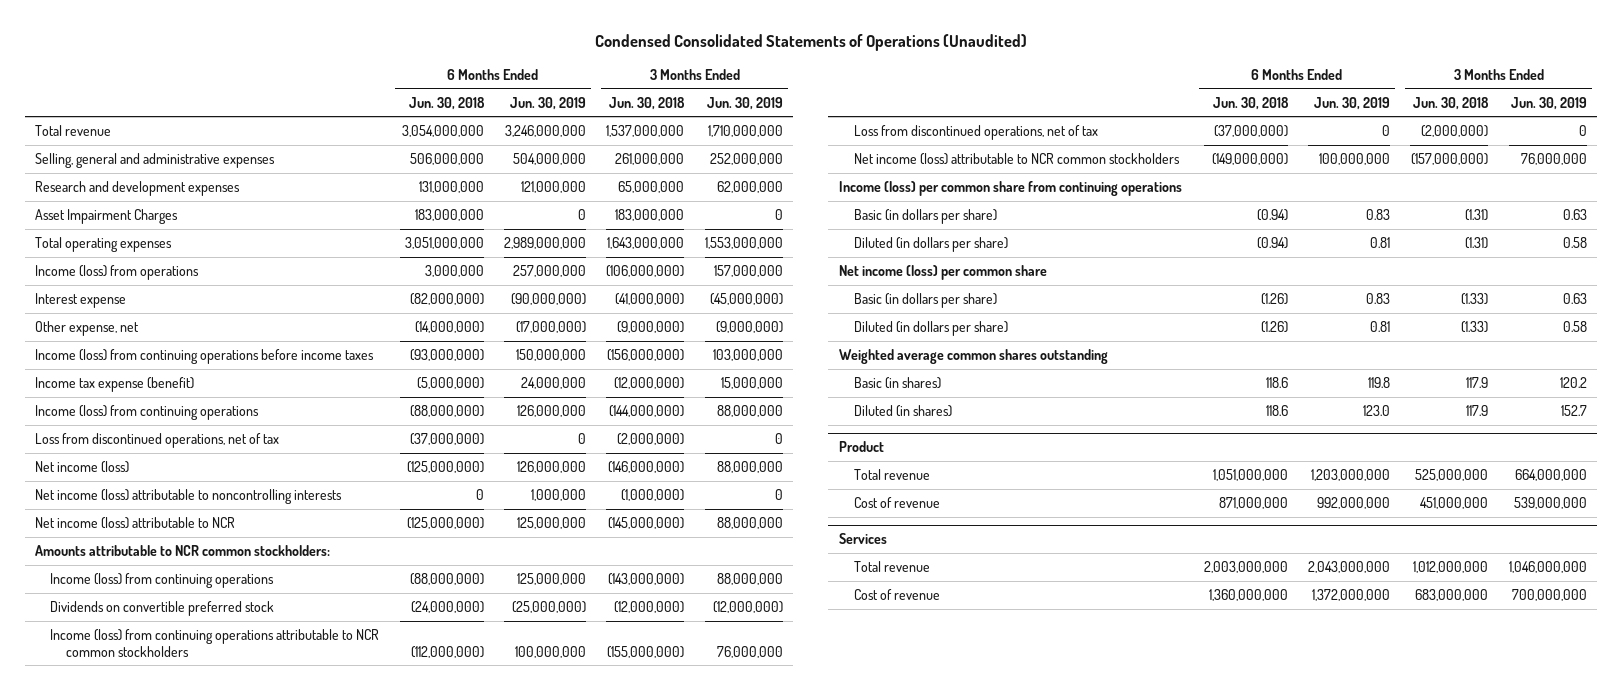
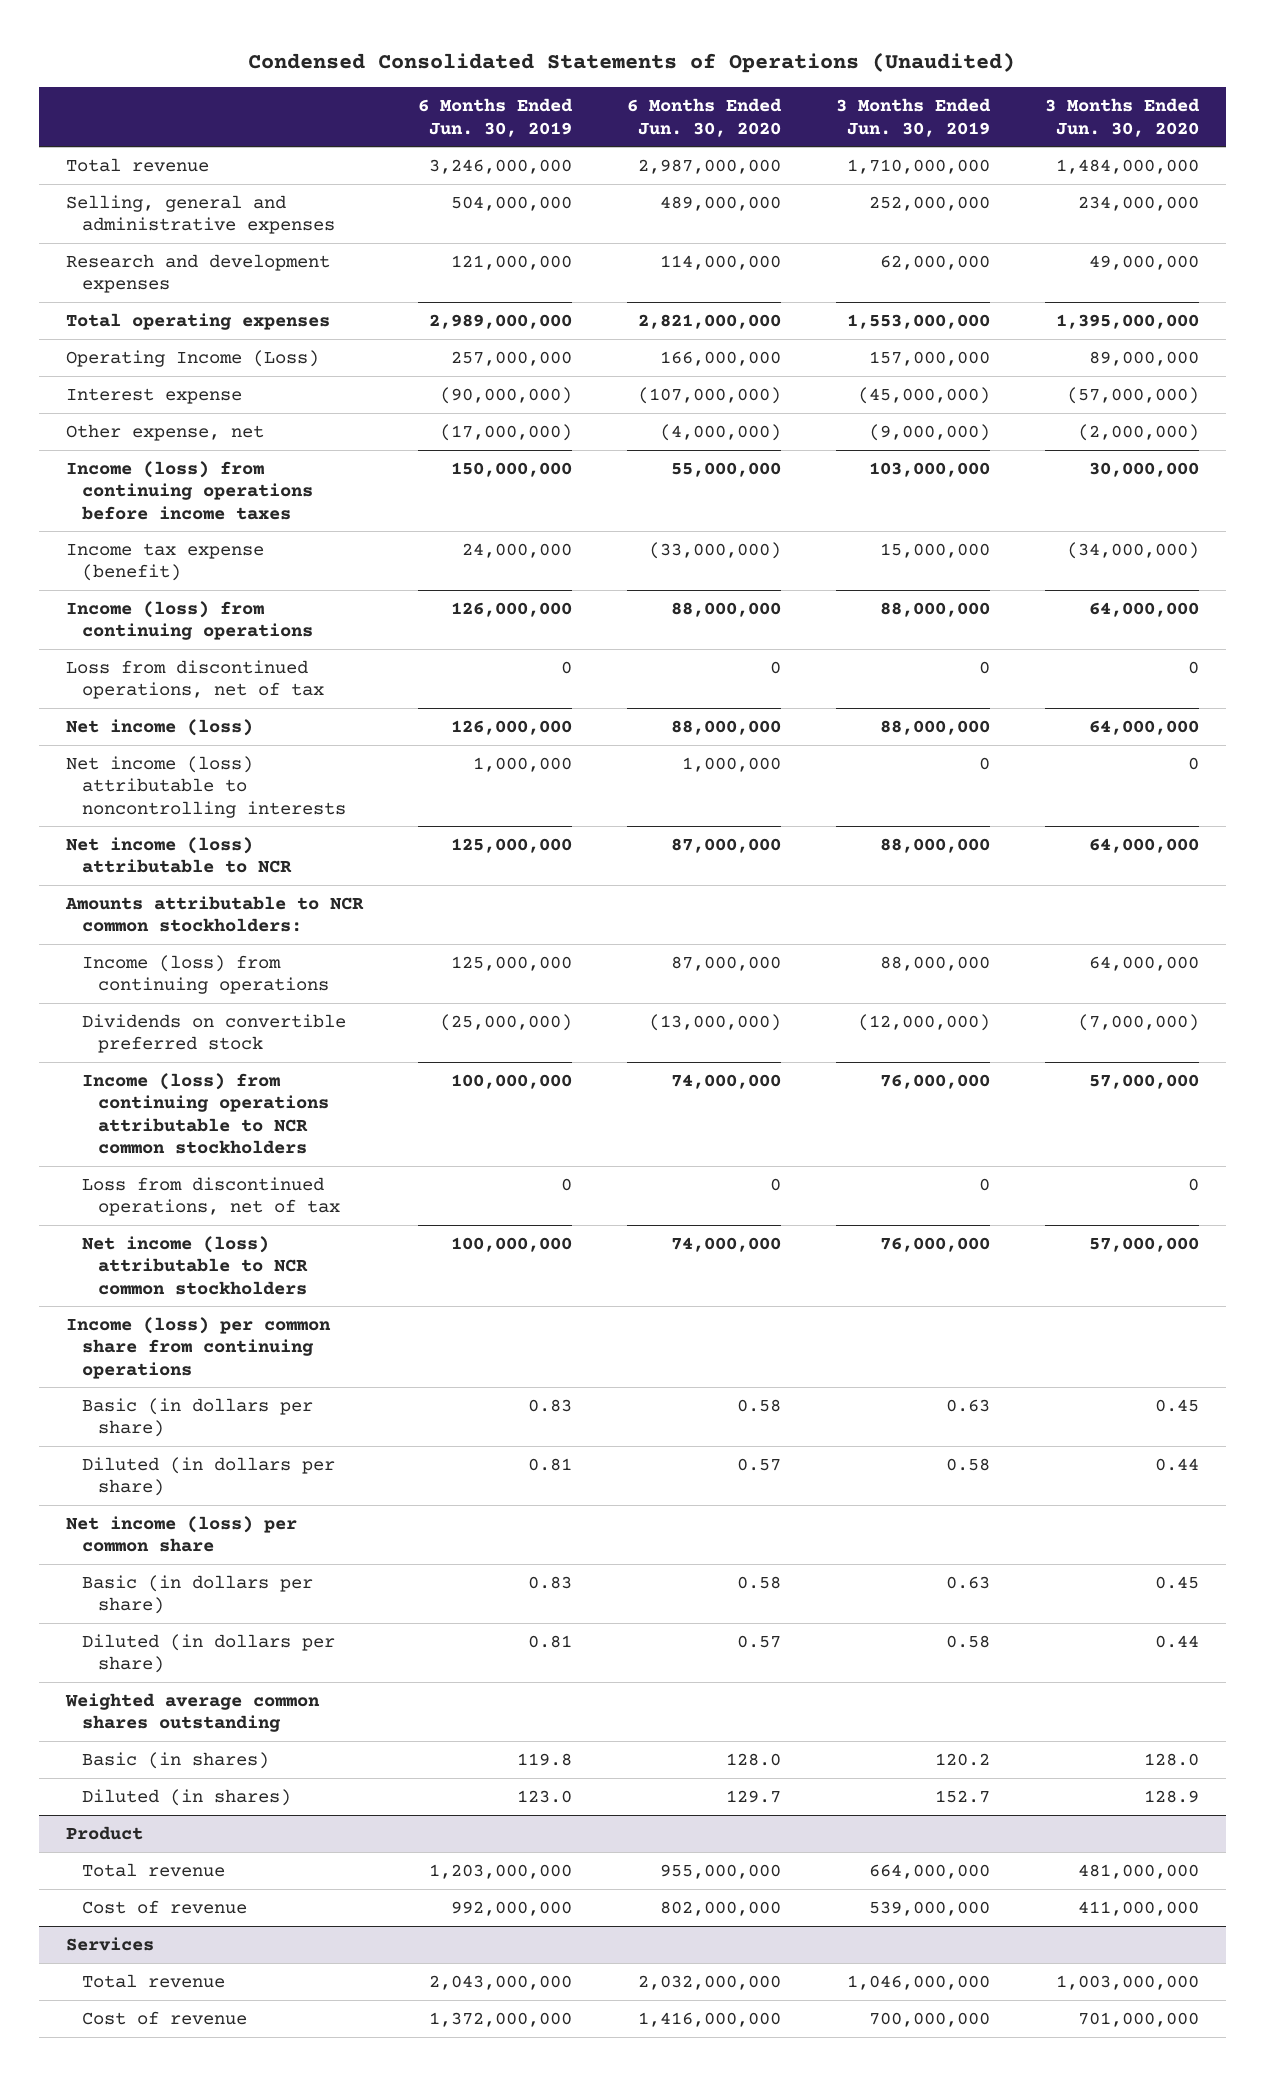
- | 6 Months Ended Jun. 30, 2018 | 6 Months Ended Jun. 30, 2019 | 3 Months Ended Jun. 30, 2018 | 3 Months Ended Jun. 30, 2019
+ | 6 Months Ended Jun. 30, 2019 | 6 Months Ended Jun. 30, 2020 | 3 Months Ended Jun. 30, 2019 | 3 Months Ended Jun. 30, 2020
- Asset Impairment Charges | 183,000,000 | 0 | 183,000,000 | 0
- Income (loss) from operations | 3,000,000 | 257,000,000 | (106,000,000) | 157,000,000
+ Operating Income (Loss) | 257,000,000 | 166,000,000 | 157,000,000 | 89,000,000

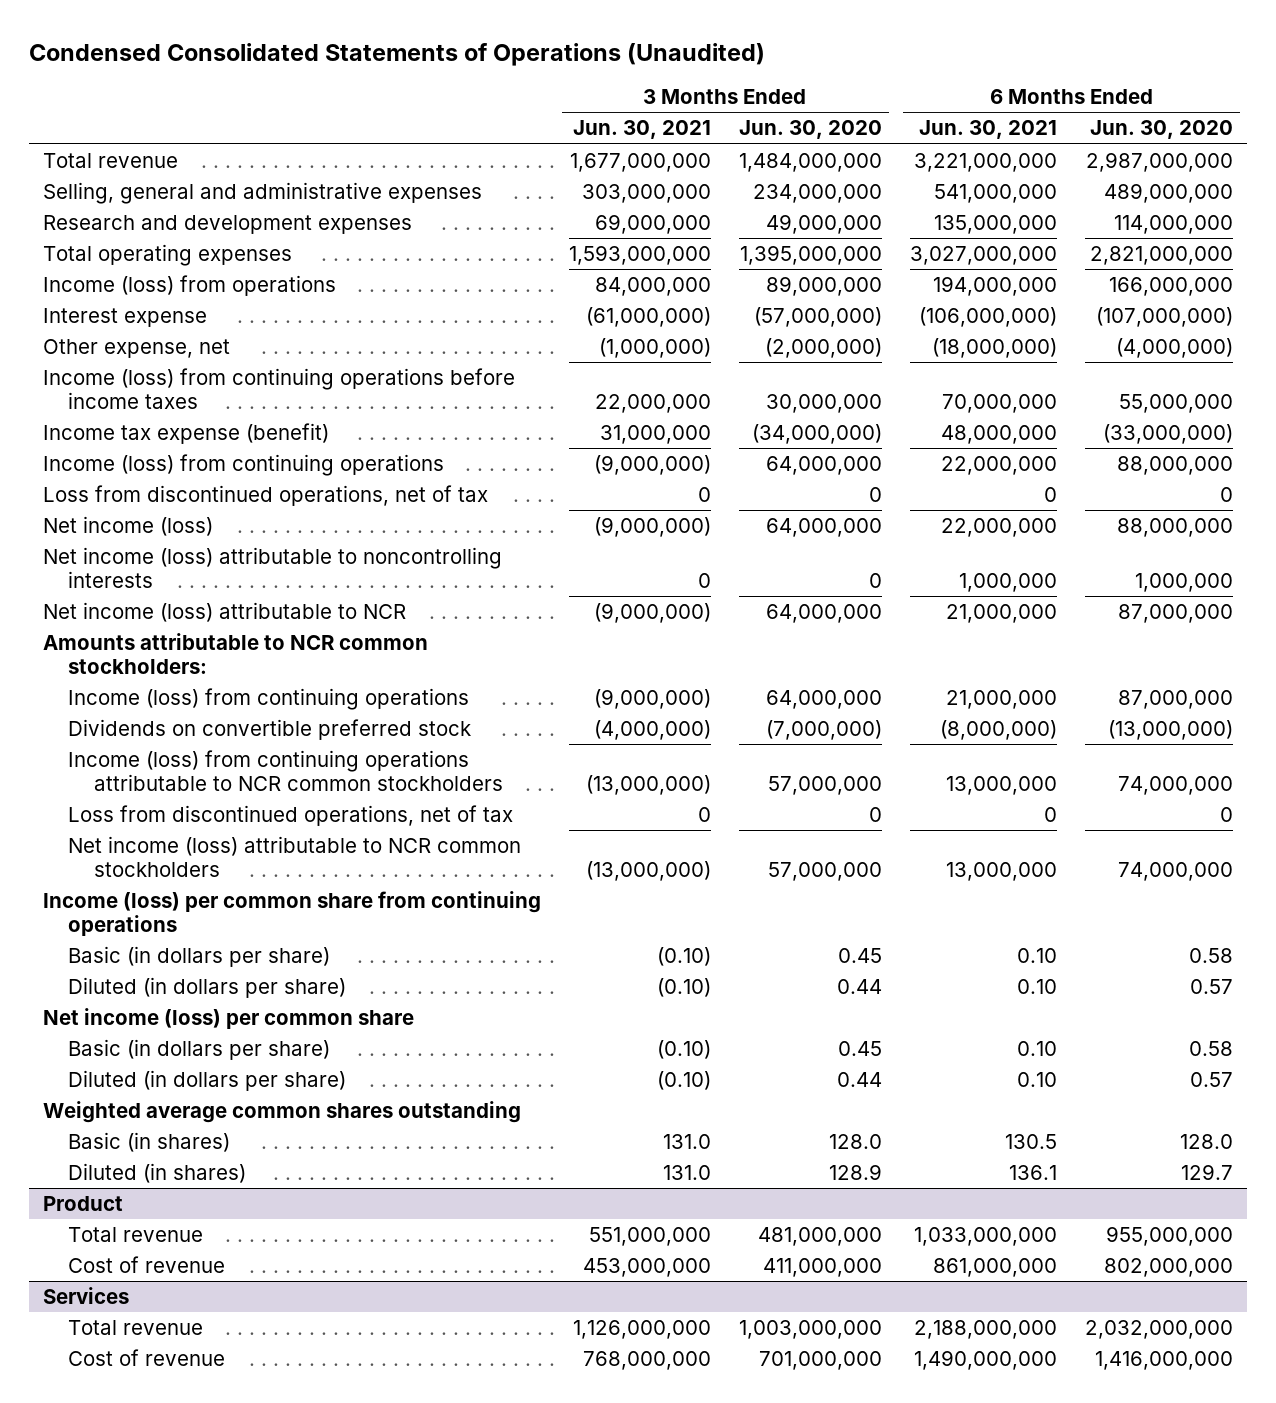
- | 6 Months Ended Jun. 30, 2019 | 6 Months Ended Jun. 30, 2020 | 3 Months Ended Jun. 30, 2019 | 3 Months Ended Jun. 30, 2020
+ | 3 Months Ended Jun. 30, 2021 | 3 Months Ended Jun. 30, 2020 | 6 Months Ended Jun. 30, 2021 | 6 Months Ended Jun. 30, 2020
- Operating Income (Loss) | 257,000,000 | 166,000,000 | 157,000,000 | 89,000,000
+ Income (loss) from operations | 84,000,000 | 89,000,000 | 194,000,000 | 166,000,000

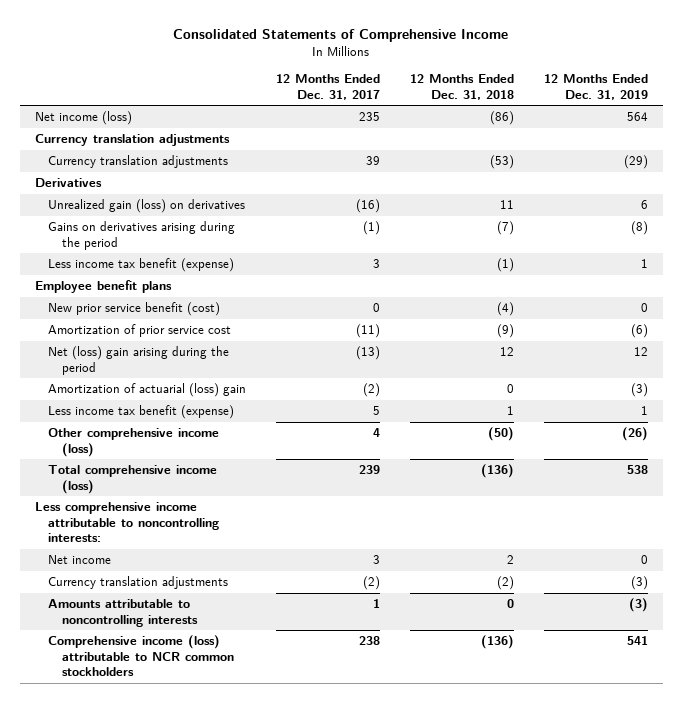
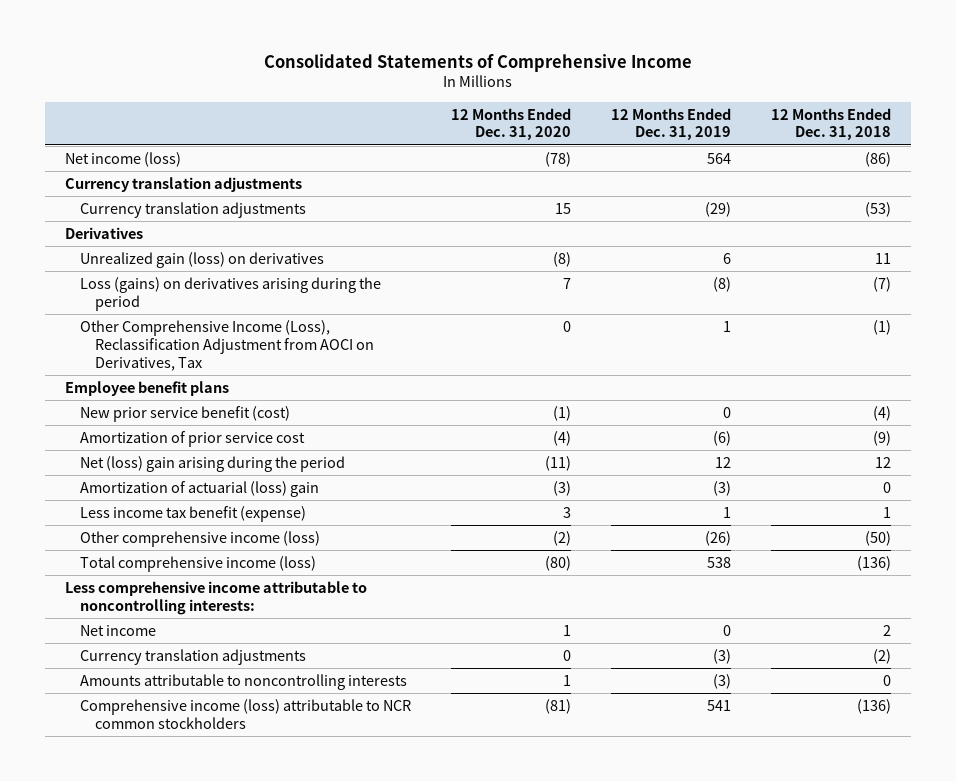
- | 12 Months Ended Dec. 31, 2017 | 12 Months Ended Dec. 31, 2018 | 12 Months Ended Dec. 31, 2019
+ | 12 Months Ended Dec. 31, 2020 | 12 Months Ended Dec. 31, 2019 | 12 Months Ended Dec. 31, 2018
- Gains on derivatives arising during the period | (1) | (7) | (8)
- Less income tax benefit (expense) | 3 | (1) | 1
+ Loss (gains) on derivatives arising during the period | 7 | (8) | (7)
+ Other Comprehensive Income (Loss), Reclassification Adjustment from AOCI on Derivatives, Tax | 0 | 1 | (1)

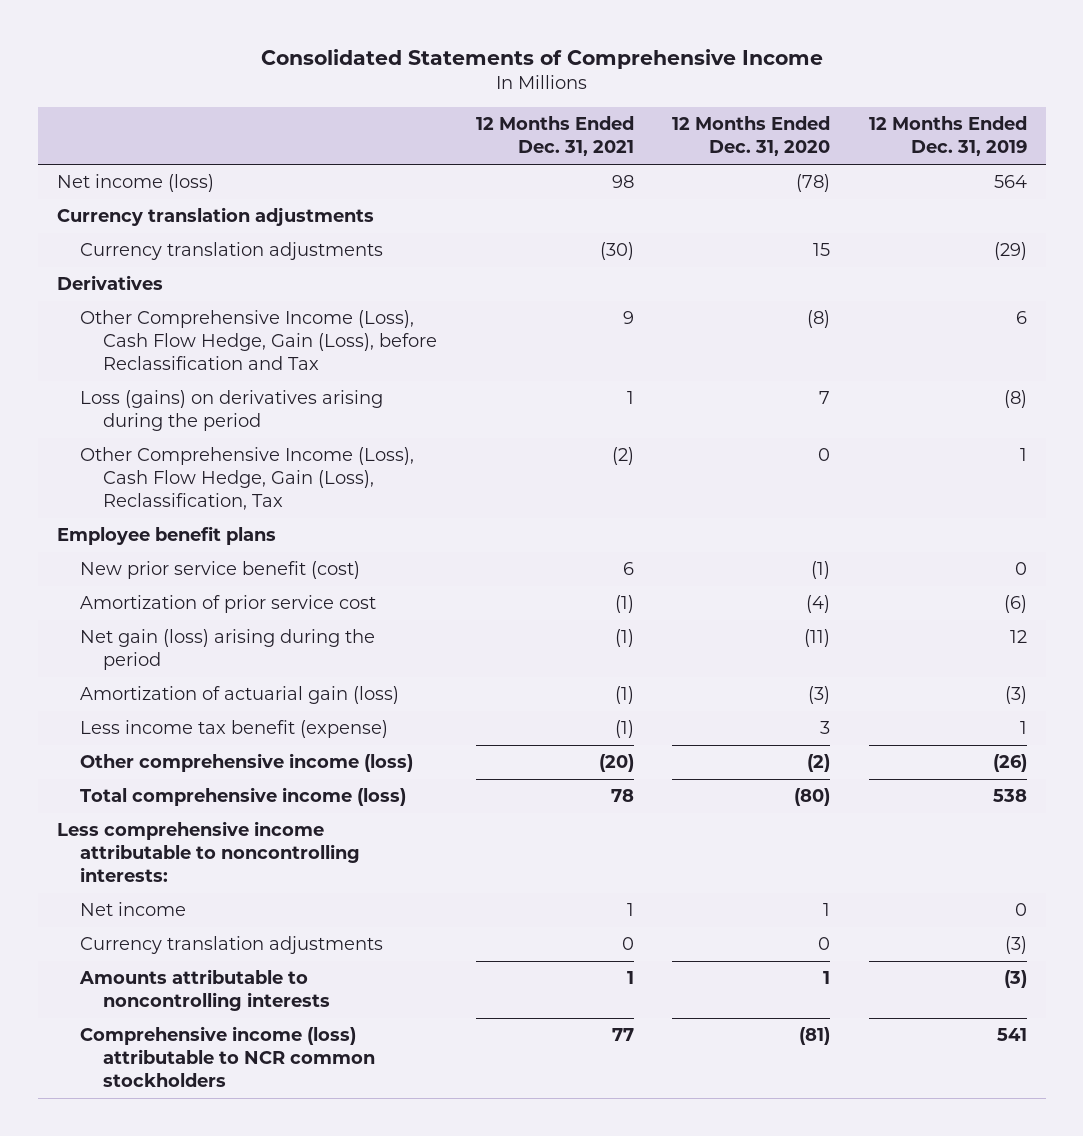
- | 12 Months Ended Dec. 31, 2020 | 12 Months Ended Dec. 31, 2019 | 12 Months Ended Dec. 31, 2018
+ | 12 Months Ended Dec. 31, 2021 | 12 Months Ended Dec. 31, 2020 | 12 Months Ended Dec. 31, 2019
- Unrealized gain (loss) on derivatives | (8) | 6 | 11
+ Other Comprehensive Income (Loss), Cash Flow Hedge, Gain (Loss), before Reclassification and Tax | 9 | (8) | 6
- Other Comprehensive Income (Loss), Reclassification Adjustment from AOCI on Derivatives, Tax | 0 | 1 | (1)
+ Other Comprehensive Income (Loss), Cash Flow Hedge, Gain (Loss), Reclassification, Tax | (2) | 0 | 1
- Net (loss) gain arising during the period | (11) | 12 | 12
- Amortization of actuarial (loss) gain | (3) | (3) | 0
+ Net gain (loss) arising during the period | (1) | (11) | 12
+ Amortization of actuarial gain (loss) | (1) | (3) | (3)

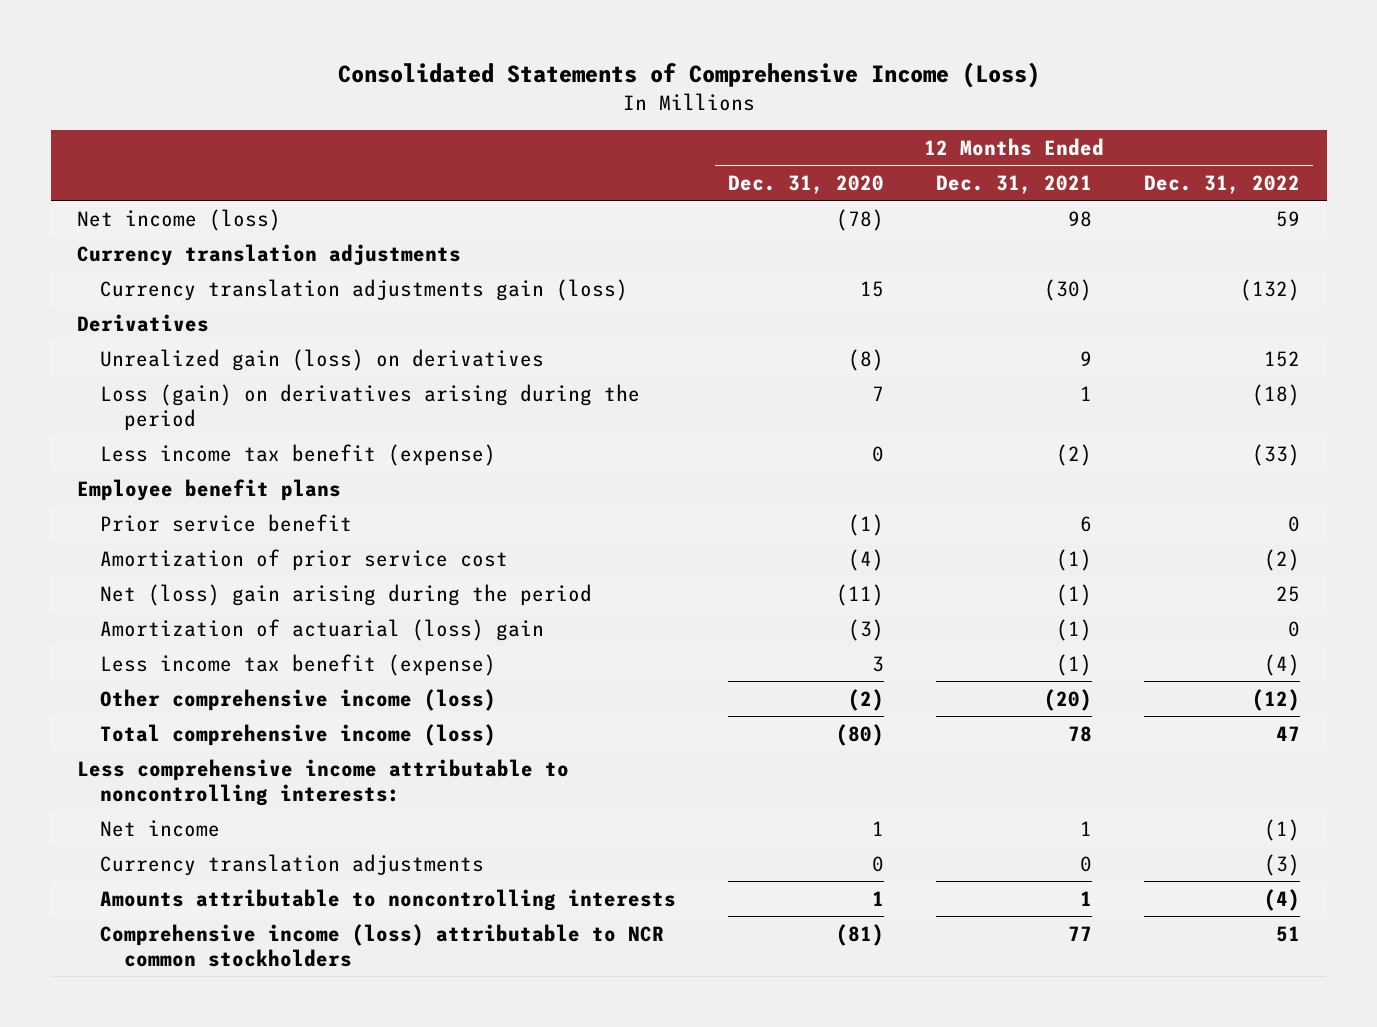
- Consolidated Statements of Comprehensive Income
+ Consolidated Statements of Comprehensive Income (Loss)
- | 12 Months Ended Dec. 31, 2021 | 12 Months Ended Dec. 31, 2020 | 12 Months Ended Dec. 31, 2019
+ | 12 Months Ended Dec. 31, 2020 | 12 Months Ended Dec. 31, 2021 | 12 Months Ended Dec. 31, 2022
- Currency translation adjustments | (30) | 15 | (29)
+ Currency translation adjustments gain (loss) | 15 | (30) | (132)
- Other Comprehensive Income (Loss), Cash Flow Hedge, Gain (Loss), before Reclassification and Tax | 9 | (8) | 6
- Loss (gains) on derivatives arising during the period | 1 | 7 | (8)
- Other Comprehensive Income (Loss), Cash Flow Hedge, Gain (Loss), Reclassification, Tax | (2) | 0 | 1
+ Unrealized gain (loss) on derivatives | (8) | 9 | 152
+ Loss (gain) on derivatives arising during the period | 7 | 1 | (18)
+ Less income tax benefit (expense) | 0 | (2) | (33)
- New prior service benefit (cost) | 6 | (1) | 0
+ Prior service benefit | (1) | 6 | 0
- Net gain (loss) arising during the period | (1) | (11) | 12
- Amortization of actuarial gain (loss) | (1) | (3) | (3)
+ Net (loss) gain arising during the period | (11) | (1) | 25
+ Amortization of actuarial (loss) gain | (3) | (1) | 0

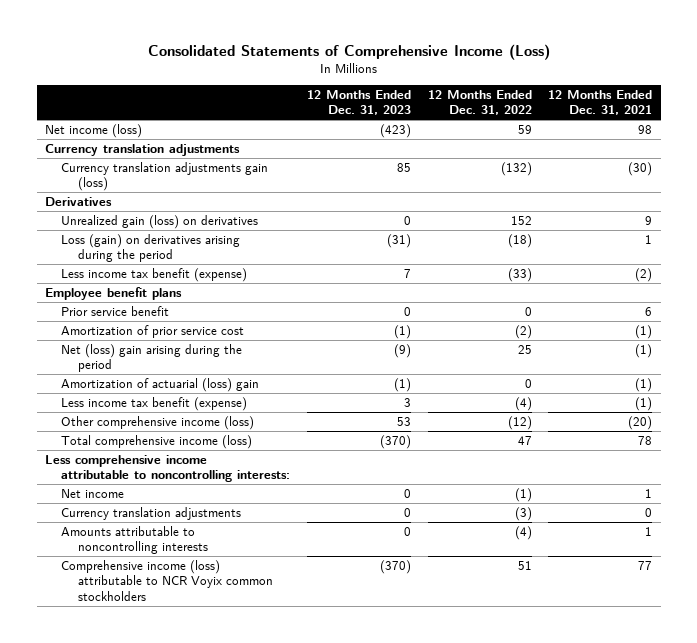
- | 12 Months Ended Dec. 31, 2020 | 12 Months Ended Dec. 31, 2021 | 12 Months Ended Dec. 31, 2022
+ | 12 Months Ended Dec. 31, 2023 | 12 Months Ended Dec. 31, 2022 | 12 Months Ended Dec. 31, 2021
- Comprehensive income (loss) attributable to NCR common stockholders | (81) | 77 | 51
+ Comprehensive income (loss) attributable to NCR Voyix common stockholders | (370) | 51 | 77

